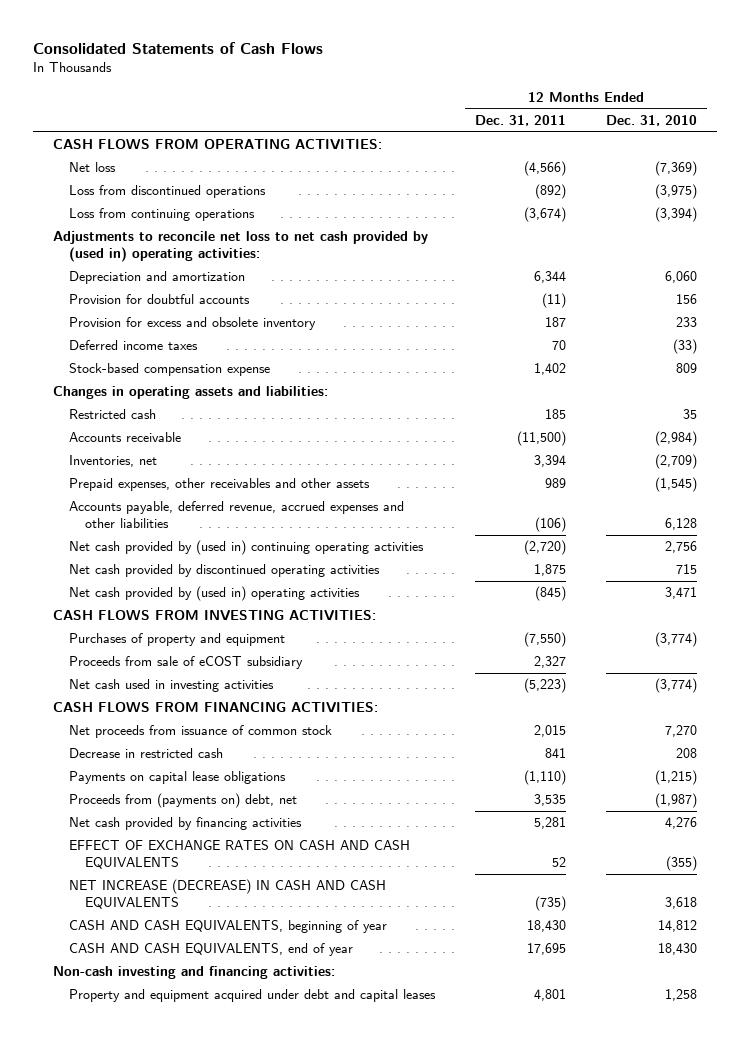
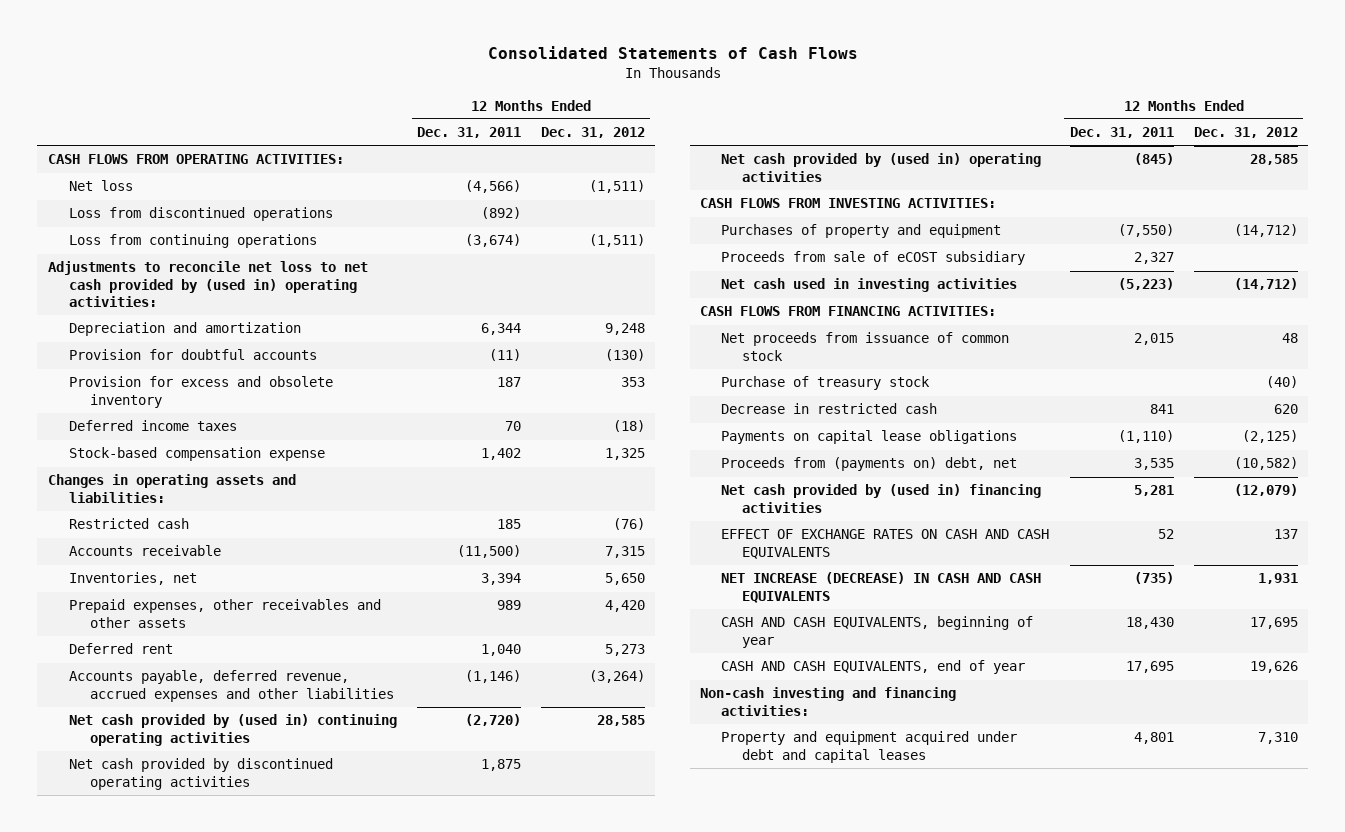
- | 12 Months Ended Dec. 31, 2011 | 12 Months Ended Dec. 31, 2010
+ | 12 Months Ended Dec. 31, 2011 | 12 Months Ended Dec. 31, 2012
- Accounts payable, deferred revenue, accrued expenses and other liabilities | (106) | 6,128
+ Deferred rent | 1,040 | 5,273
+ Accounts payable, deferred revenue, accrued expenses and other liabilities | (1,146) | (3,264)
+ Purchase of treasury stock | | (40)
- Net cash provided by financing activities | 5,281 | 4,276
+ Net cash provided by (used in) financing activities | 5,281 | (12,079)

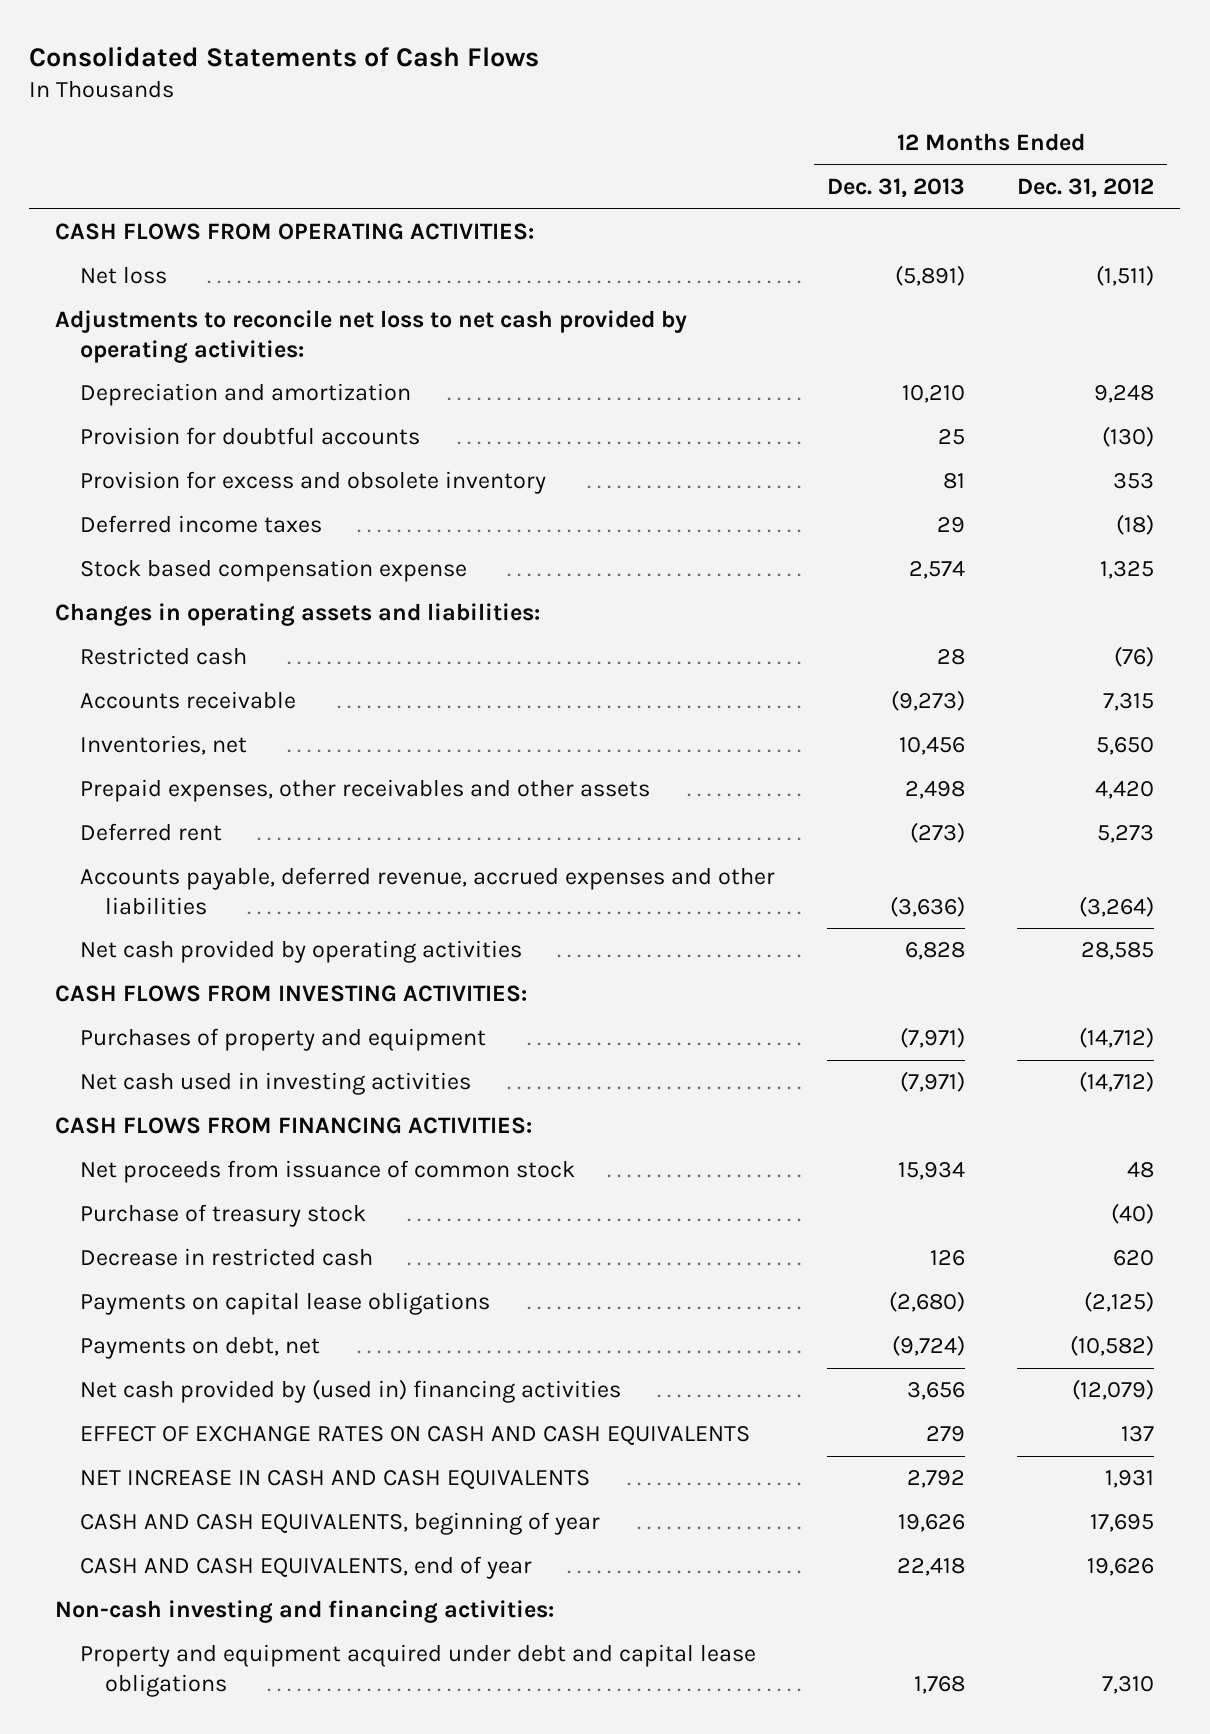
- | 12 Months Ended Dec. 31, 2011 | 12 Months Ended Dec. 31, 2012
+ | 12 Months Ended Dec. 31, 2013 | 12 Months Ended Dec. 31, 2012
- Loss from discontinued operations | (892) |
- Loss from continuing operations | (3,674) | (1,511)
- Adjustments to reconcile net loss to net cash provided by (used in) operating activities:
+ Adjustments to reconcile net loss to net cash provided by operating activities:
- Stock-based compensation expense | 1,402 | 1,325
+ Stock based compensation expense | 2,574 | 1,325
- Net cash provided by (used in) continuing operating activities | (2,720) | 28,585
- Net cash provided by discontinued operating activities | 1,875 |
- Net cash provided by (used in) operating activities | (845) | 28,585
+ Net cash provided by operating activities | 6,828 | 28,585
- Proceeds from sale of eCOST subsidiary | 2,327 |
- Proceeds from (payments on) debt, net | 3,535 | (10,582)
+ Payments on debt, net | (9,724) | (10,582)
- NET INCREASE (DECREASE) IN CASH AND CASH EQUIVALENTS | (735) | 1,931
+ NET INCREASE IN CASH AND CASH EQUIVALENTS | 2,792 | 1,931
- Property and equipment acquired under debt and capital leases | 4,801 | 7,310
+ Property and equipment acquired under debt and capital lease obligations | 1,768 | 7,310

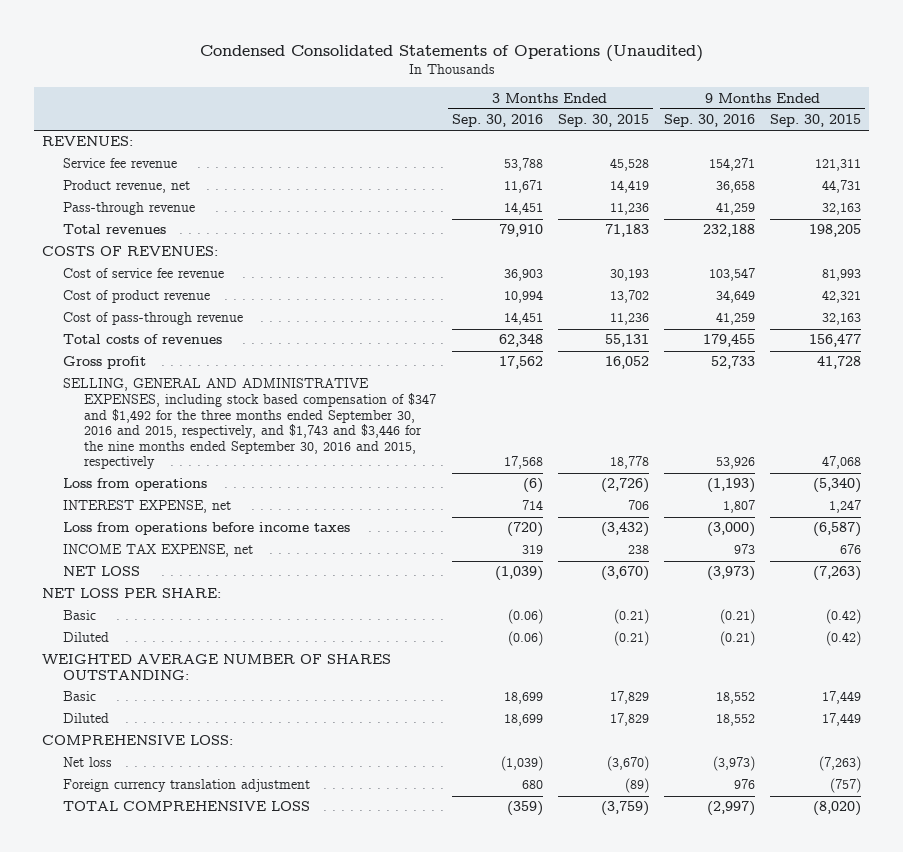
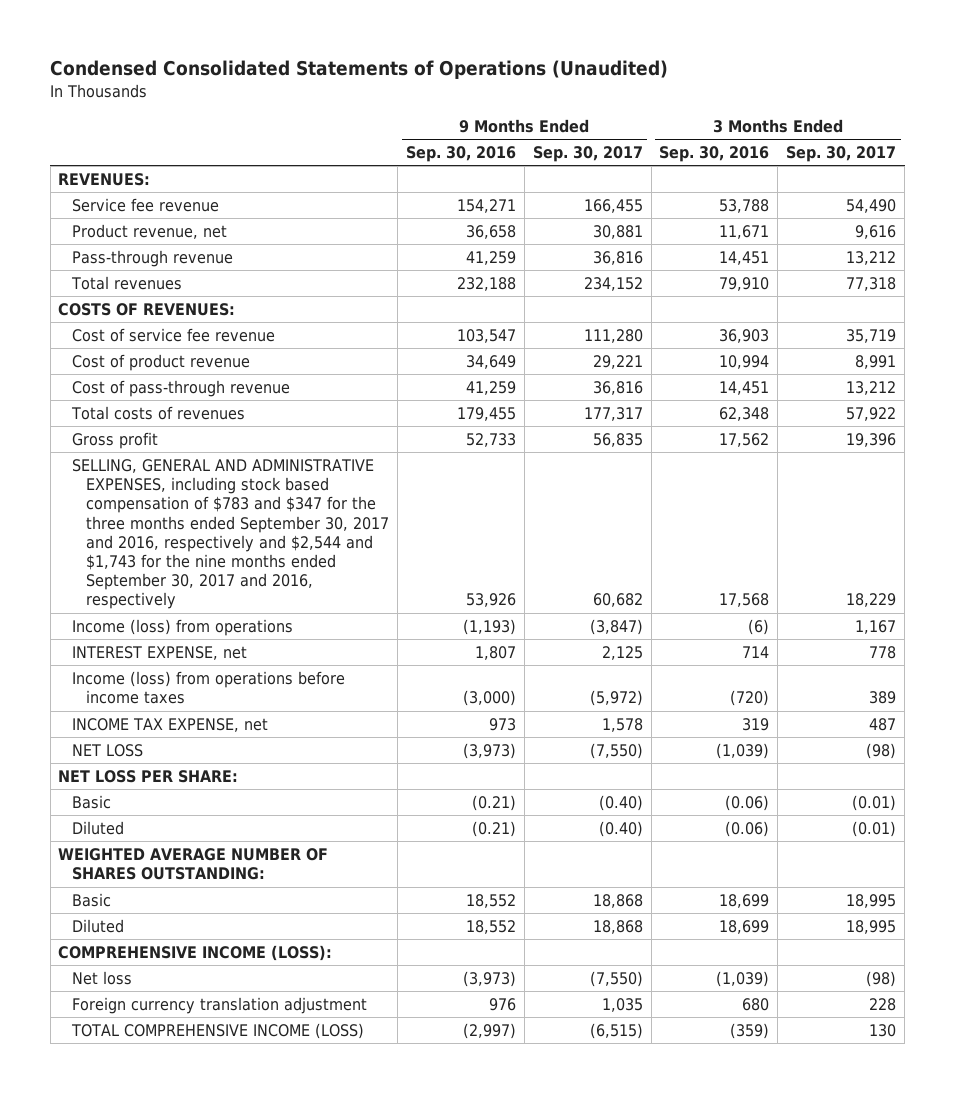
- | 3 Months Ended Sep. 30, 2016 | 3 Months Ended Sep. 30, 2015 | 9 Months Ended Sep. 30, 2016 | 9 Months Ended Sep. 30, 2015
+ | 9 Months Ended Sep. 30, 2016 | 9 Months Ended Sep. 30, 2017 | 3 Months Ended Sep. 30, 2016 | 3 Months Ended Sep. 30, 2017
- SELLING, GENERAL AND ADMINISTRATIVE EXPENSES, including stock based compensation of $347 and $1,492 for the three months ended September 30, 2016 and 2015, respectively, and $1,743 and $3,446 for the nine months ended September 30, 2016 and 2015, respectively | 17,568 | 18,778 | 53,926 | 47,068
- Loss from operations | (6) | (2,726) | (1,193) | (5,340)
+ SELLING, GENERAL AND ADMINISTRATIVE EXPENSES, including stock based compensation of $783 and $347 for the three months ended September 30, 2017 and 2016, respectively and $2,544 and $1,743 for the nine months ended September 30, 2017 and 2016, respectively | 53,926 | 60,682 | 17,568 | 18,229
+ Income (loss) from operations | (1,193) | (3,847) | (6) | 1,167
- Loss from operations before income taxes | (720) | (3,432) | (3,000) | (6,587)
+ Income (loss) from operations before income taxes | (3,000) | (5,972) | (720) | 389
- COMPREHENSIVE LOSS:
+ COMPREHENSIVE INCOME (LOSS):
- TOTAL COMPREHENSIVE LOSS | (359) | (3,759) | (2,997) | (8,020)
+ TOTAL COMPREHENSIVE INCOME (LOSS) | (2,997) | (6,515) | (359) | 130

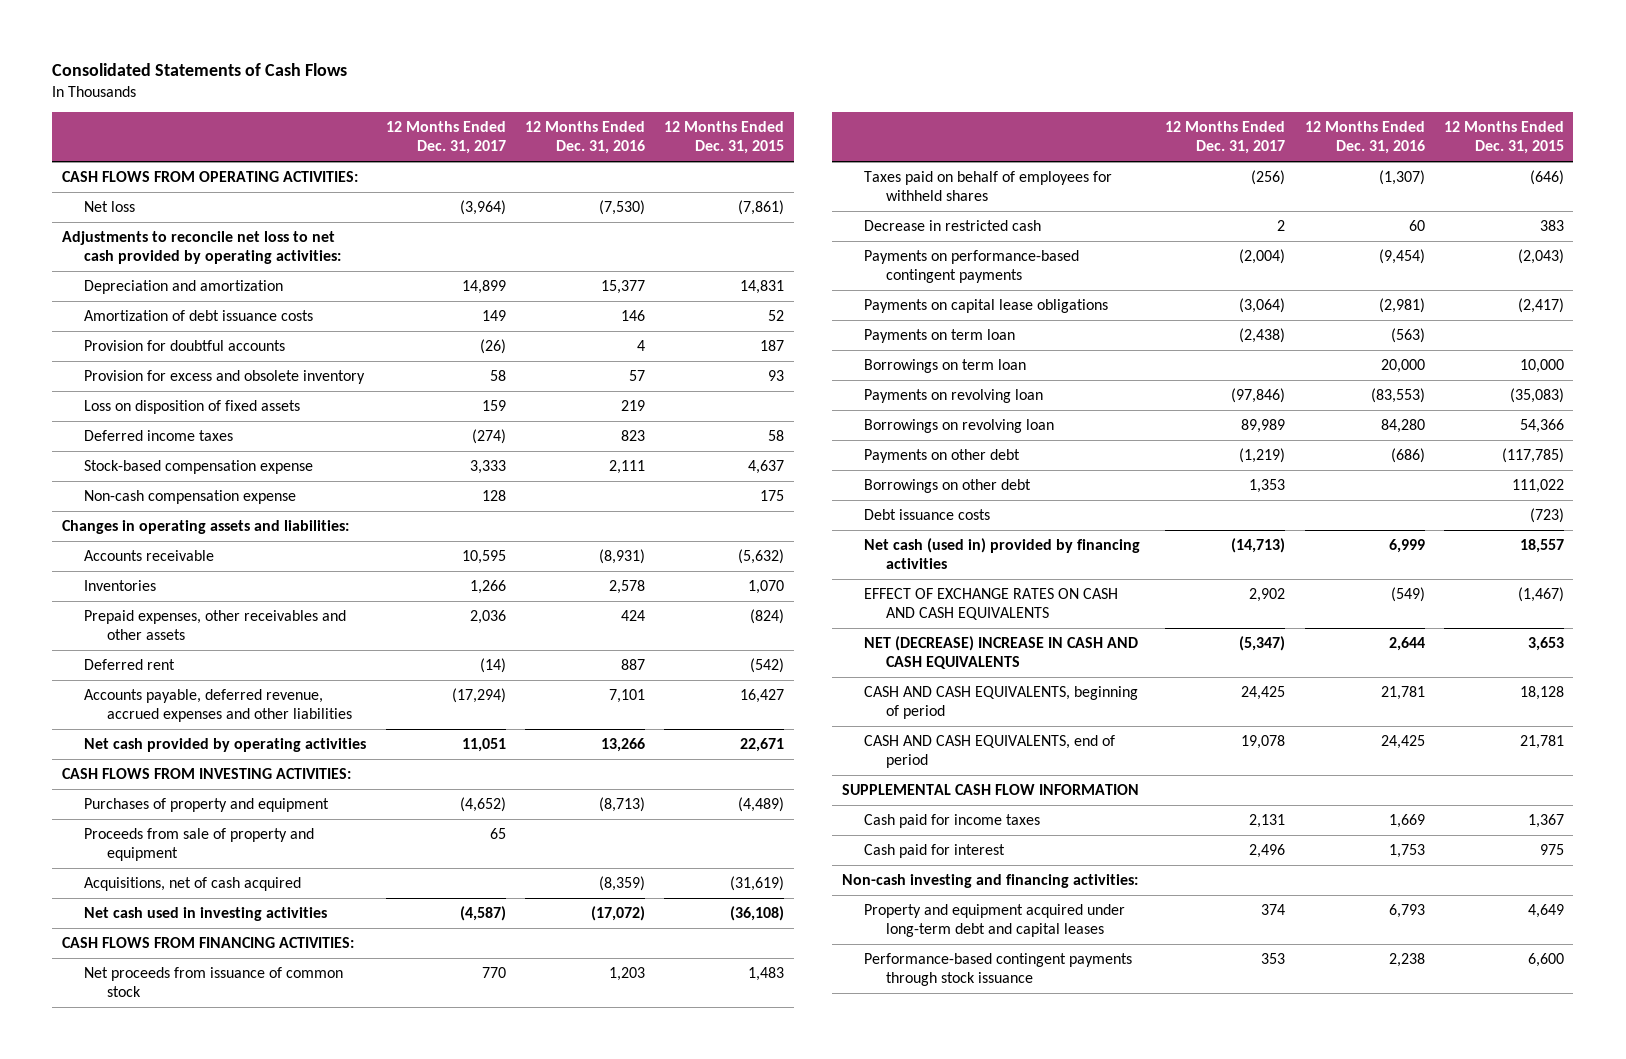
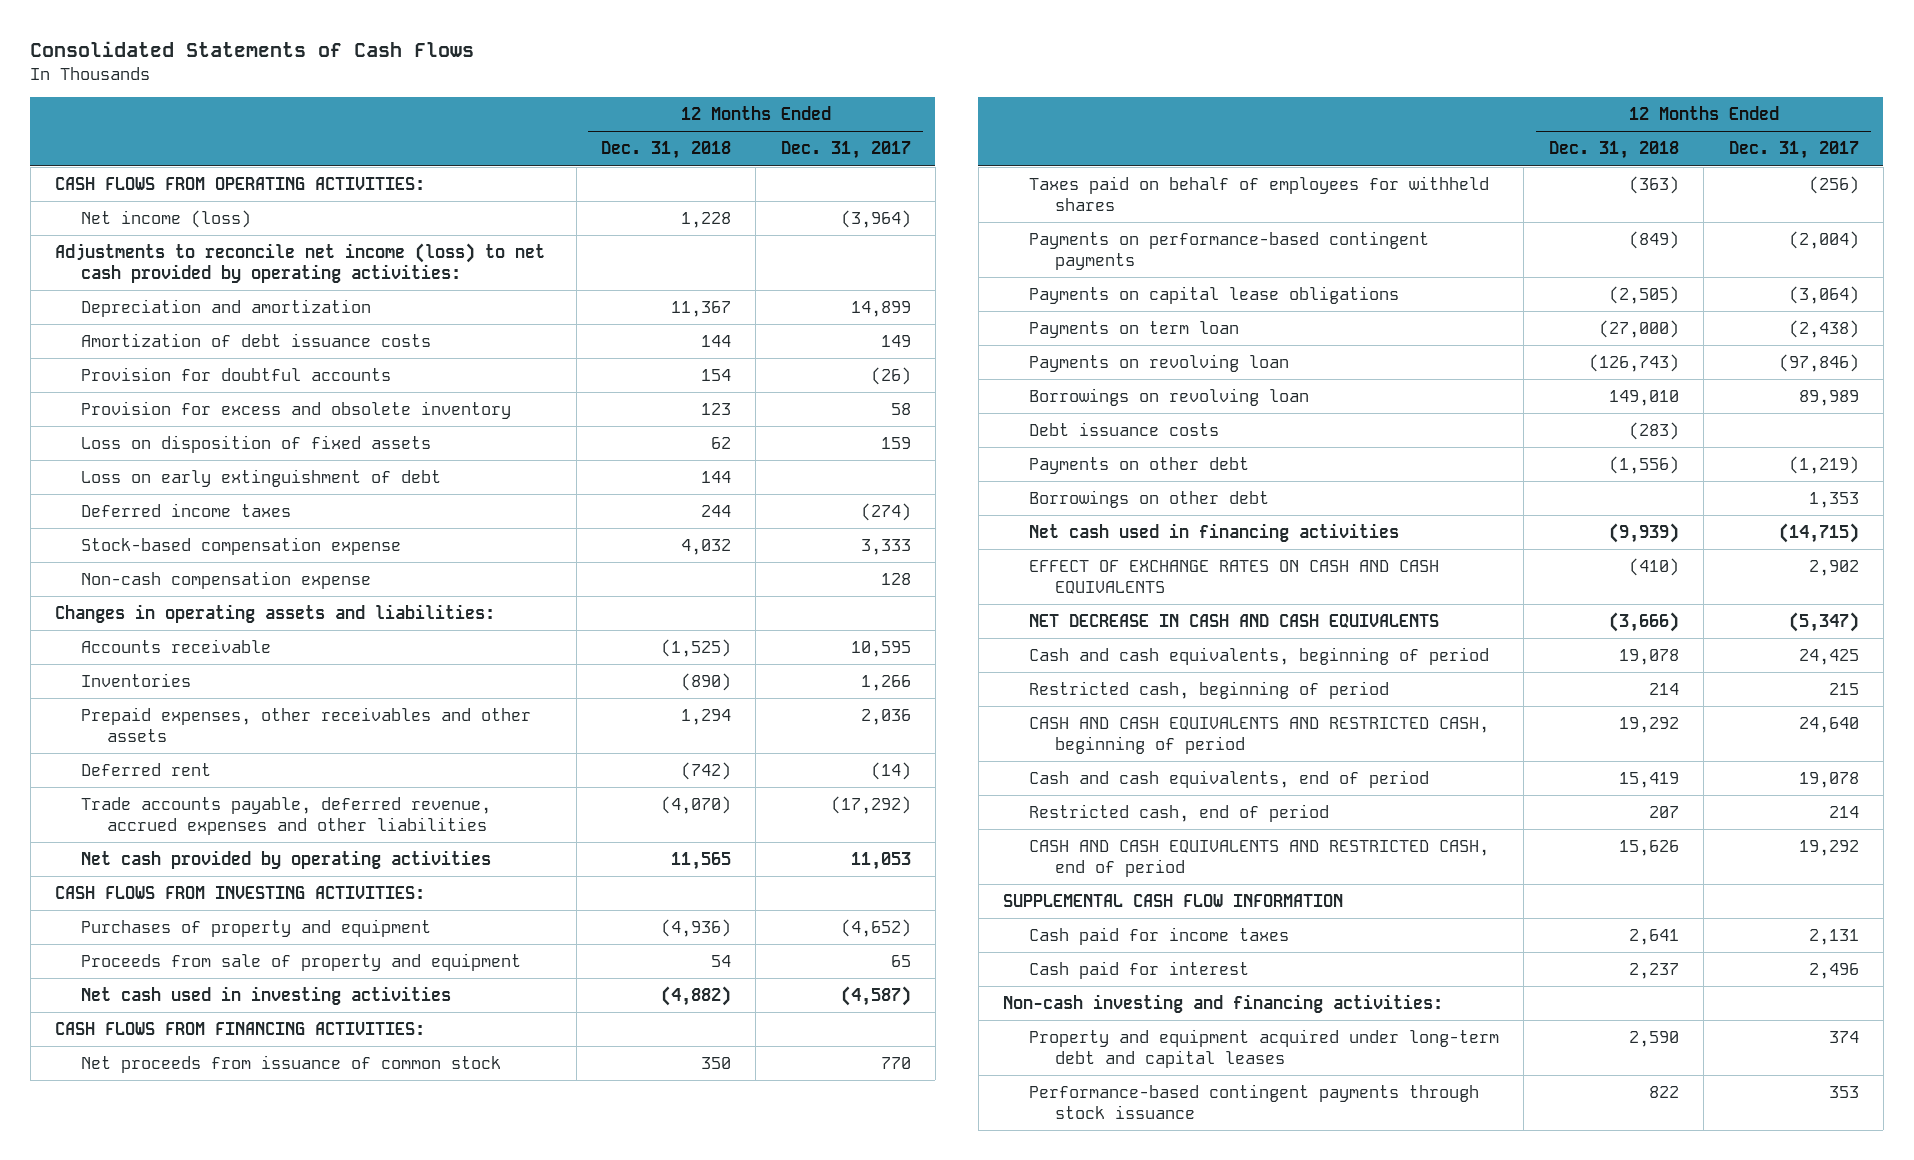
- | 12 Months Ended Dec. 31, 2017 | 12 Months Ended Dec. 31, 2016 | 12 Months Ended Dec. 31, 2015
+ | 12 Months Ended Dec. 31, 2018 | 12 Months Ended Dec. 31, 2017
- Net loss | (3,964) | (7,530) | (7,861)
- Adjustments to reconcile net loss to net cash provided by operating activities:
+ Net income (loss) | 1,228 | (3,964)
+ Adjustments to reconcile net income (loss) to net cash provided by operating activities:
+ Loss on early extinguishment of debt | 144 |
- Accounts payable, deferred revenue, accrued expenses and other liabilities | (17,294) | 7,101 | 16,427
- Net cash provided by operating activities | 11,051 | 13,266 | 22,671
+ Trade accounts payable, deferred revenue, accrued expenses and other liabilities | (4,070) | (17,292)
+ Net cash provided by operating activities | 11,565 | 11,053
- Acquisitions, net of cash acquired | | (8,359) | (31,619)
- Decrease in restricted cash | 2 | 60 | 383
- Borrowings on term loan | | 20,000 | 10,000
moved up: Debt issuance costs | (283) |
- Net cash (used in) provided by financing activities | (14,713) | 6,999 | 18,557
+ Net cash used in financing activities | (9,939) | (14,715)
- NET (DECREASE) INCREASE IN CASH AND CASH EQUIVALENTS | (5,347) | 2,644 | 3,653
- CASH AND CASH EQUIVALENTS, beginning of period | 24,425 | 21,781 | 18,128
- CASH AND CASH EQUIVALENTS, end of period | 19,078 | 24,425 | 21,781
+ NET DECREASE IN CASH AND CASH EQUIVALENTS | (3,666) | (5,347)
+ Cash and cash equivalents, beginning of period | 19,078 | 24,425
+ Restricted cash, beginning of period | 214 | 215
+ CASH AND CASH EQUIVALENTS AND RESTRICTED CASH, beginning of period | 19,292 | 24,640
+ Cash and cash equivalents, end of period | 15,419 | 19,078
+ Restricted cash, end of period | 207 | 214
+ CASH AND CASH EQUIVALENTS AND RESTRICTED CASH, end of period | 15,626 | 19,292

